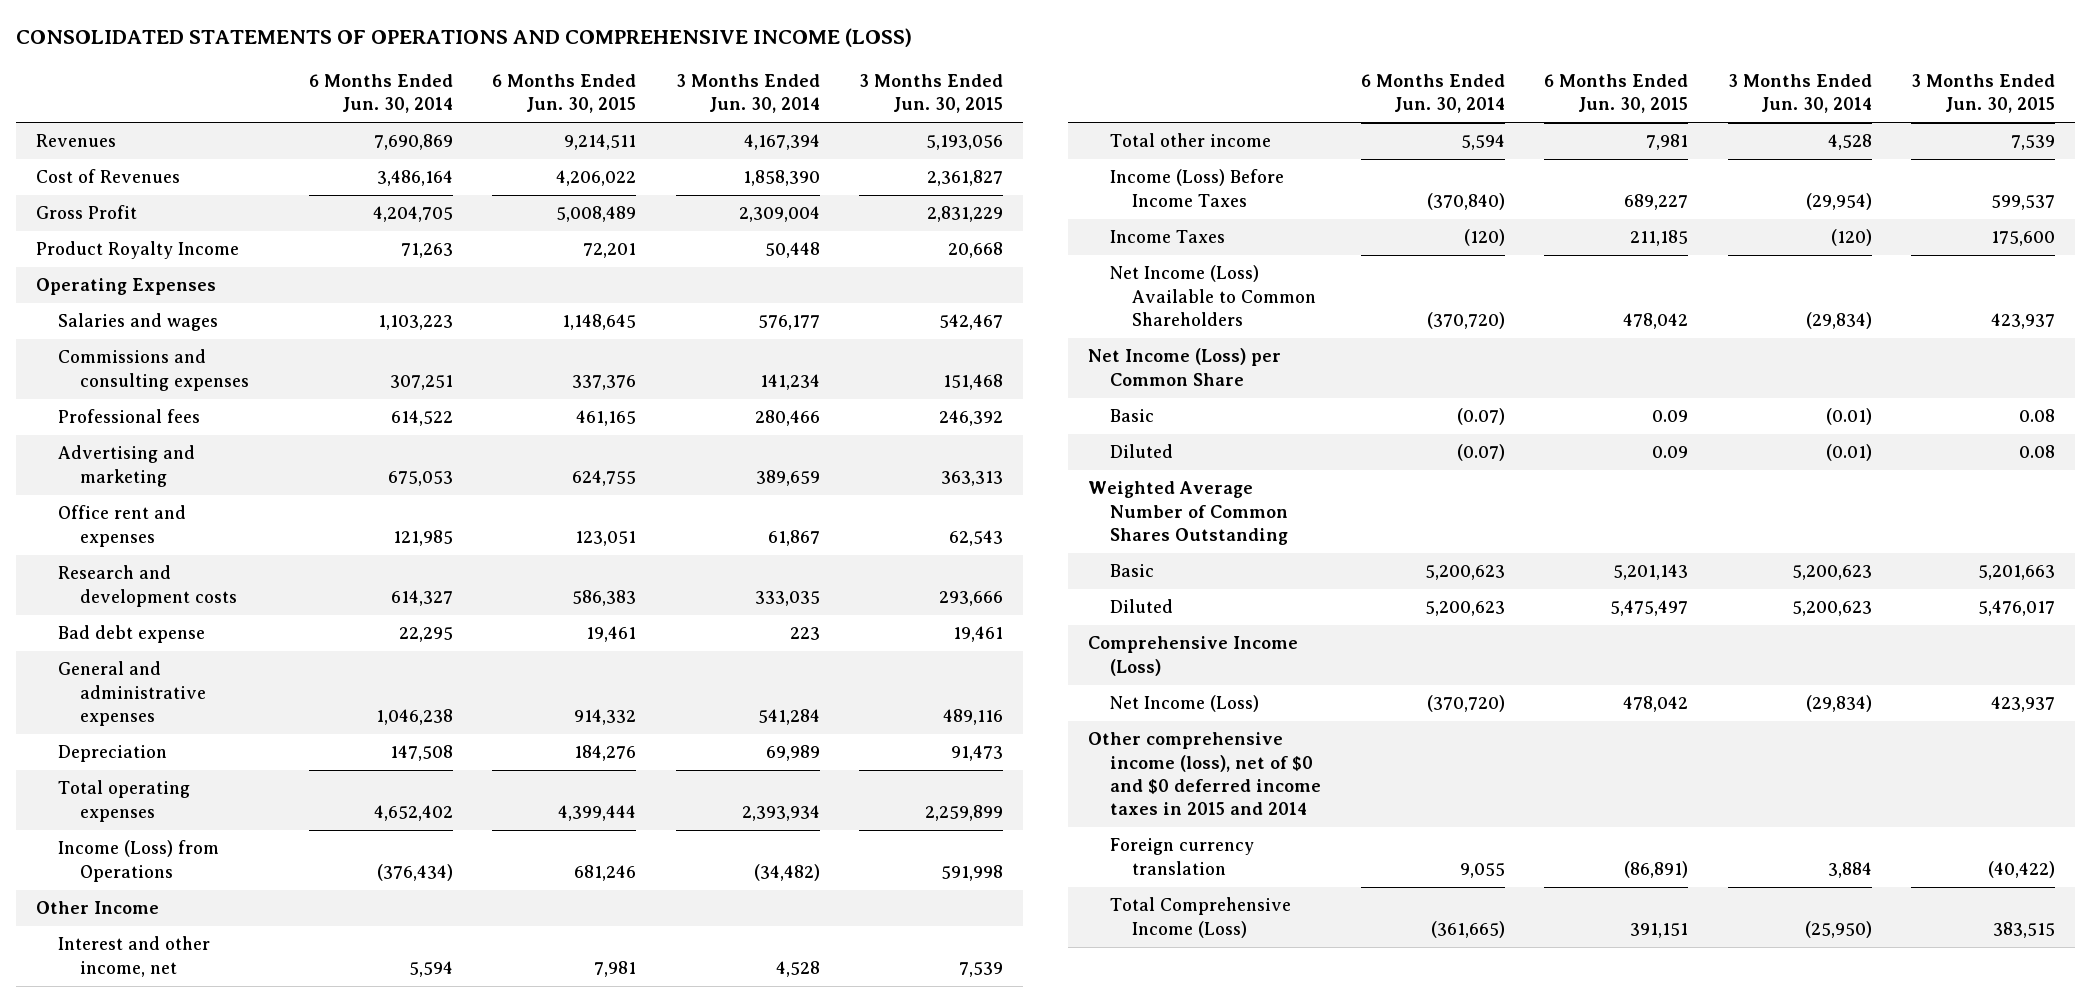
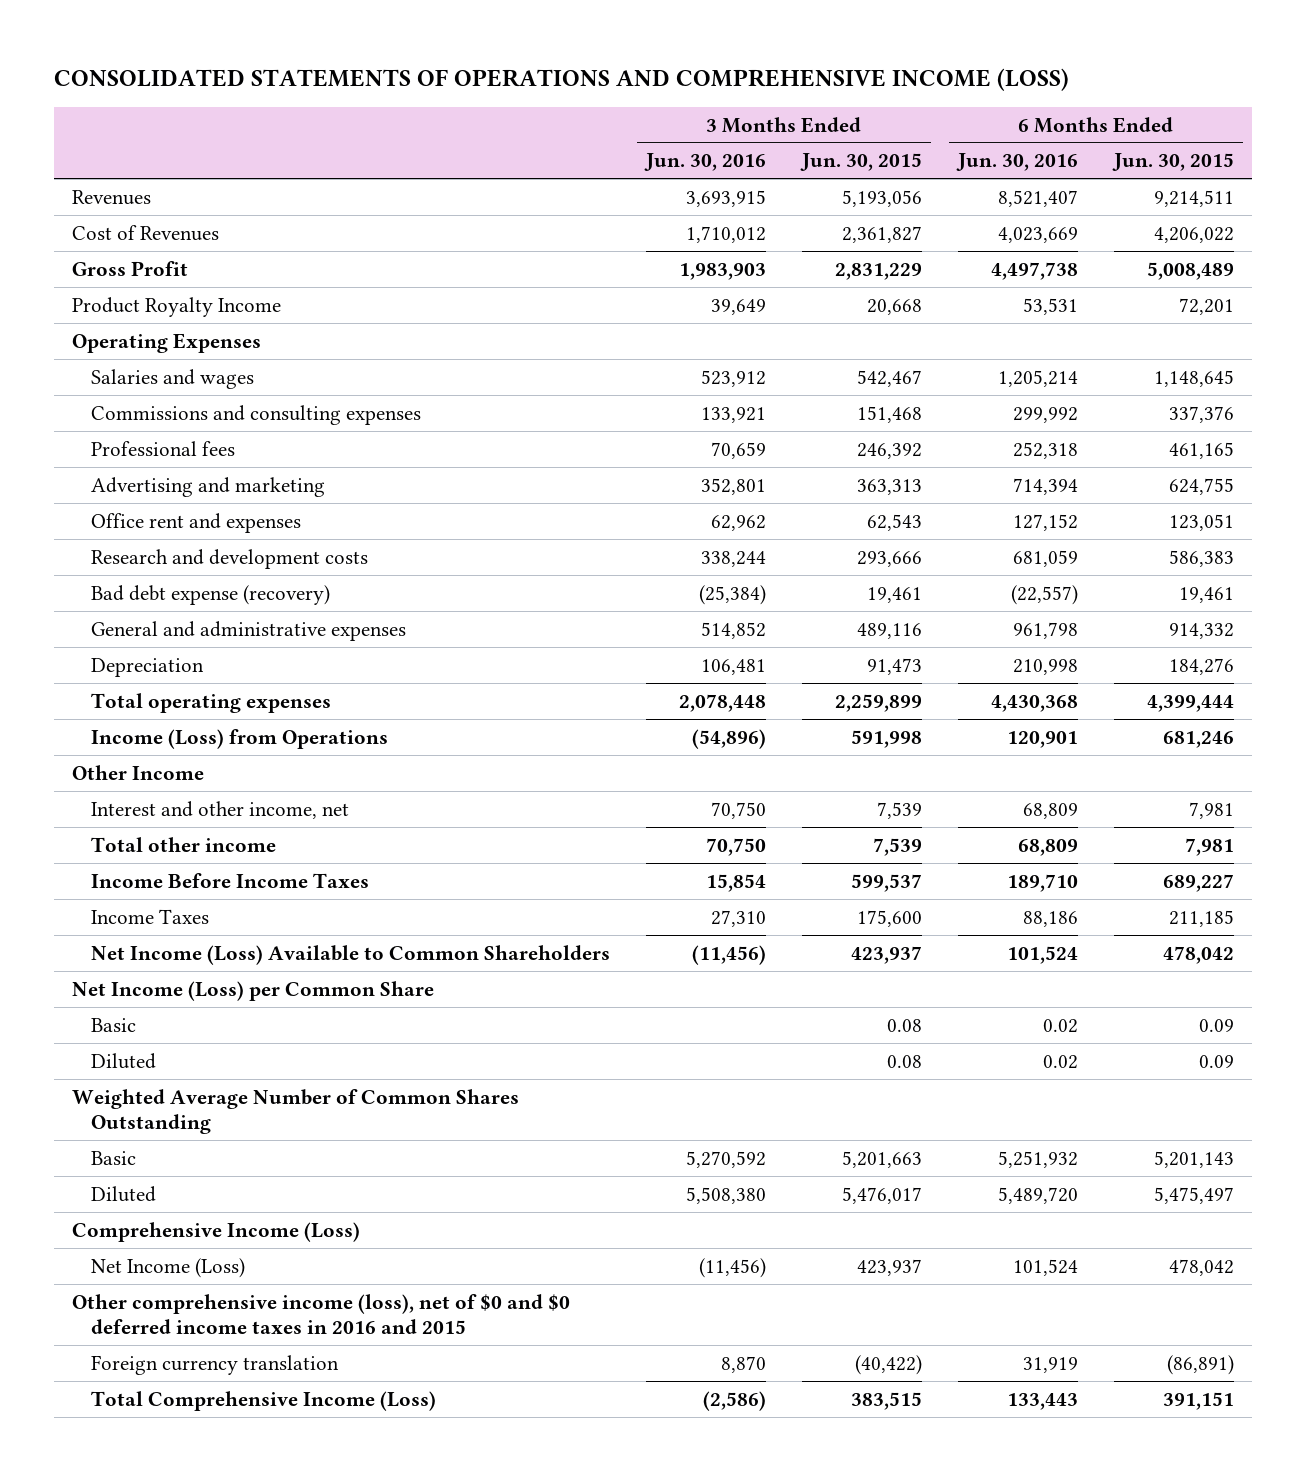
- | 6 Months Ended Jun. 30, 2014 | 6 Months Ended Jun. 30, 2015 | 3 Months Ended Jun. 30, 2014 | 3 Months Ended Jun. 30, 2015
+ | 3 Months Ended Jun. 30, 2016 | 3 Months Ended Jun. 30, 2015 | 6 Months Ended Jun. 30, 2016 | 6 Months Ended Jun. 30, 2015
- Bad debt expense | 22,295 | 19,461 | 223 | 19,461
+ Bad debt expense (recovery) | (25,384) | 19,461 | (22,557) | 19,461
- Income (Loss) Before Income Taxes | (370,840) | 689,227 | (29,954) | 599,537
+ Income Before Income Taxes | 15,854 | 599,537 | 189,710 | 689,227
- Other comprehensive income (loss), net of $0 and $0 deferred income taxes in 2015 and 2014
+ Other comprehensive income (loss), net of $0 and $0 deferred income taxes in 2016 and 2015

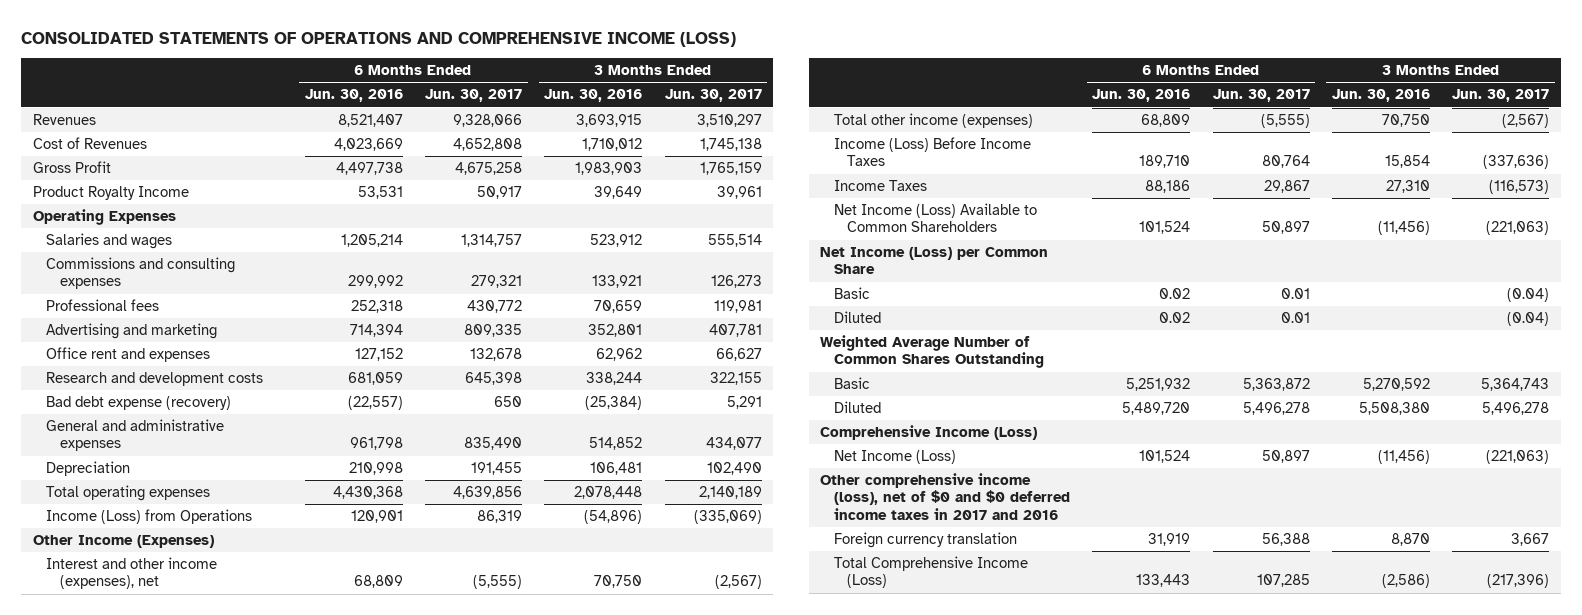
- | 3 Months Ended Jun. 30, 2016 | 3 Months Ended Jun. 30, 2015 | 6 Months Ended Jun. 30, 2016 | 6 Months Ended Jun. 30, 2015
+ | 6 Months Ended Jun. 30, 2016 | 6 Months Ended Jun. 30, 2017 | 3 Months Ended Jun. 30, 2016 | 3 Months Ended Jun. 30, 2017
- Other Income
- Interest and other income, net | 70,750 | 7,539 | 68,809 | 7,981
- Total other income | 70,750 | 7,539 | 68,809 | 7,981
- Income Before Income Taxes | 15,854 | 599,537 | 189,710 | 689,227
+ Other Income (Expenses)
+ Interest and other income (expenses), net | 68,809 | (5,555) | 70,750 | (2,567)
+ Total other income (expenses) | 68,809 | (5,555) | 70,750 | (2,567)
+ Income (Loss) Before Income Taxes | 189,710 | 80,764 | 15,854 | (337,636)
- Other comprehensive income (loss), net of $0 and $0 deferred income taxes in 2016 and 2015
+ Other comprehensive income (loss), net of $0 and $0 deferred income taxes in 2017 and 2016

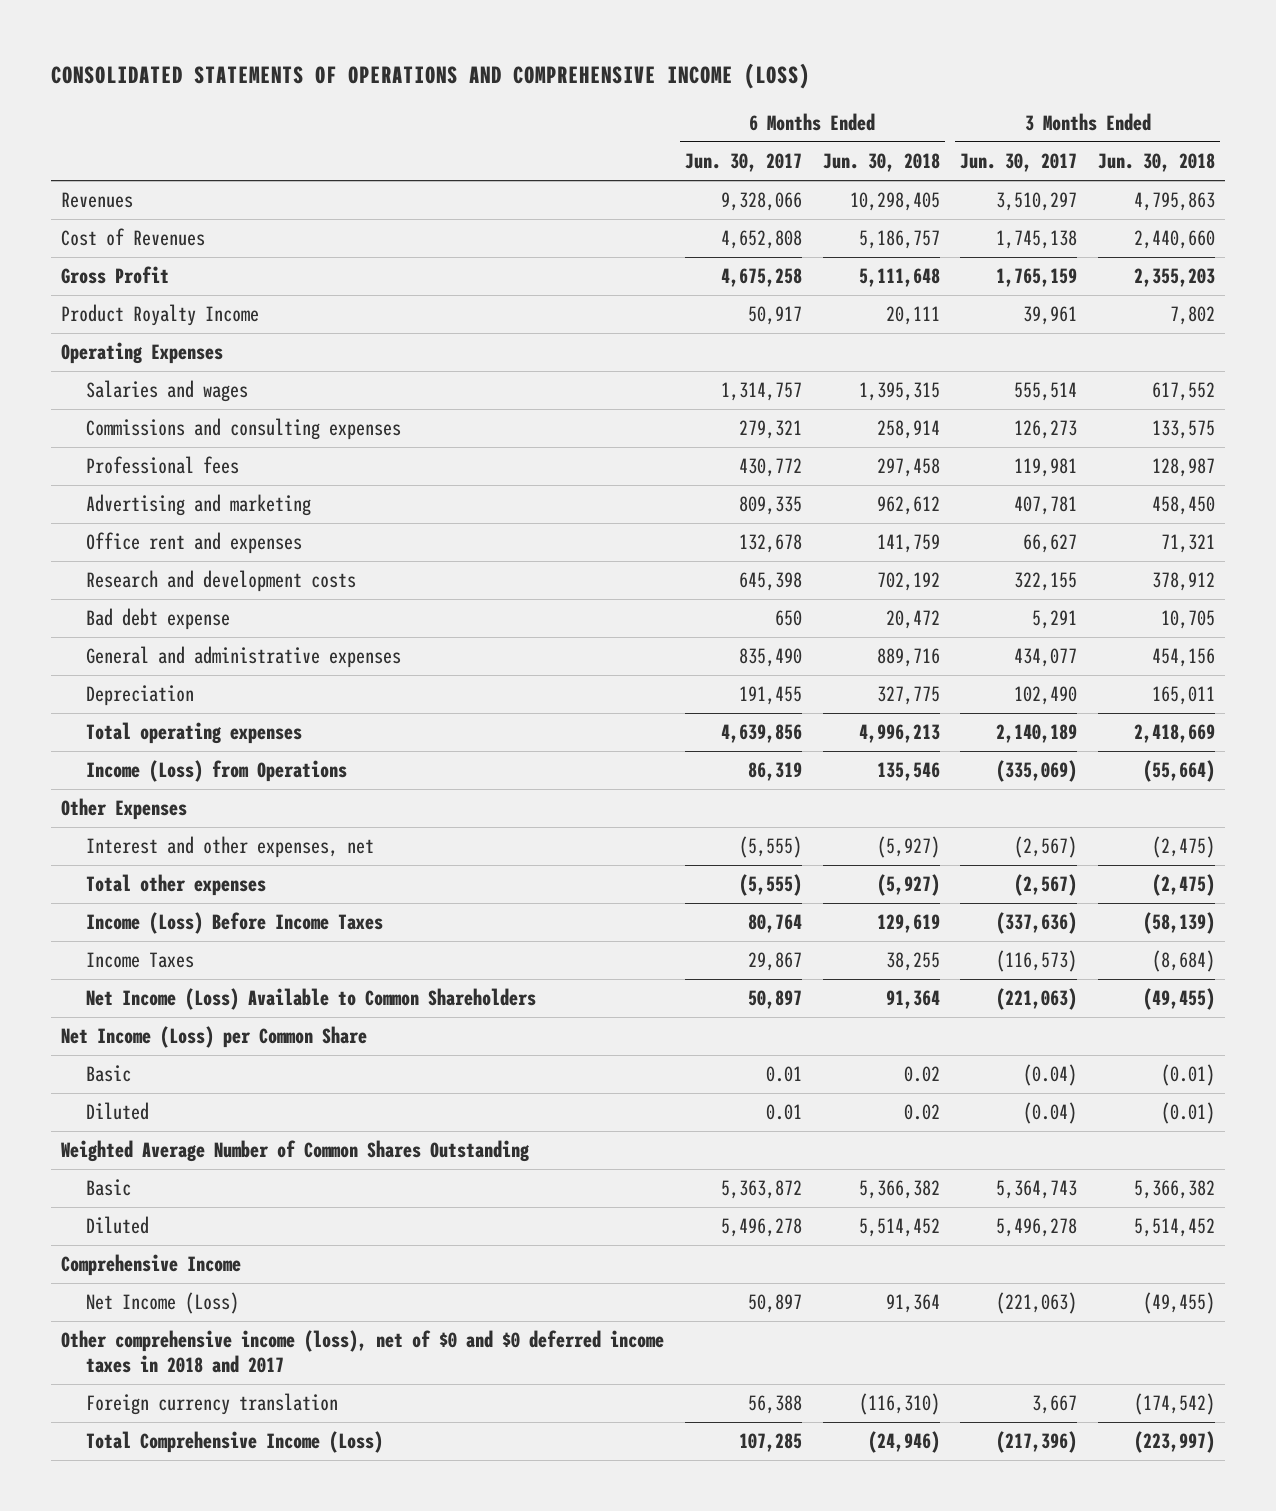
- | 6 Months Ended Jun. 30, 2016 | 6 Months Ended Jun. 30, 2017 | 3 Months Ended Jun. 30, 2016 | 3 Months Ended Jun. 30, 2017
+ | 6 Months Ended Jun. 30, 2017 | 6 Months Ended Jun. 30, 2018 | 3 Months Ended Jun. 30, 2017 | 3 Months Ended Jun. 30, 2018
- Bad debt expense (recovery) | (22,557) | 650 | (25,384) | 5,291
+ Bad debt expense | 650 | 20,472 | 5,291 | 10,705
- Other Income (Expenses)
- Interest and other income (expenses), net | 68,809 | (5,555) | 70,750 | (2,567)
- Total other income (expenses) | 68,809 | (5,555) | 70,750 | (2,567)
+ Other Expenses
+ Interest and other expenses, net | (5,555) | (5,927) | (2,567) | (2,475)
+ Total other expenses | (5,555) | (5,927) | (2,567) | (2,475)
- Comprehensive Income (Loss)
+ Comprehensive Income
- Other comprehensive income (loss), net of $0 and $0 deferred income taxes in 2017 and 2016
+ Other comprehensive income (loss), net of $0 and $0 deferred income taxes in 2018 and 2017

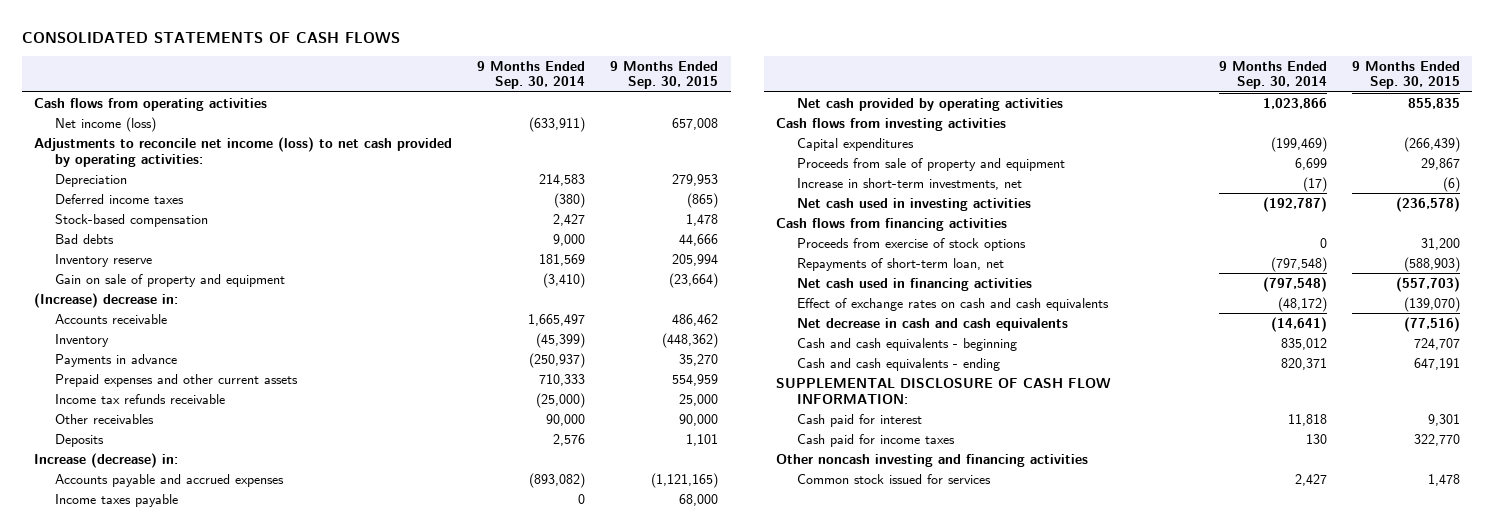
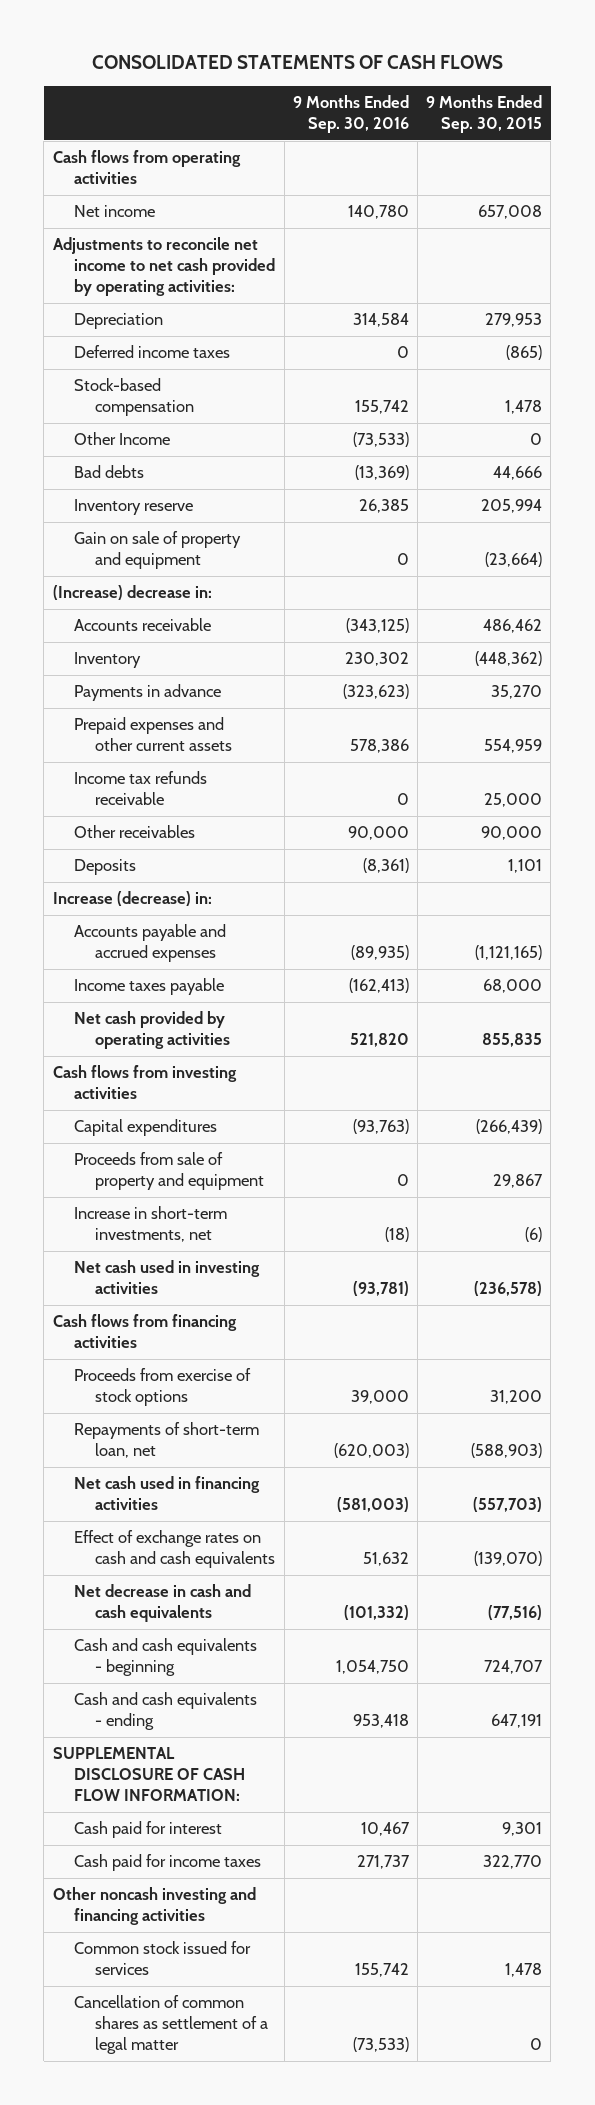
- | 9 Months Ended Sep. 30, 2014 | 9 Months Ended Sep. 30, 2015
+ | 9 Months Ended Sep. 30, 2016 | 9 Months Ended Sep. 30, 2015
- Net income (loss) | (633,911) | 657,008
- Adjustments to reconcile net income (loss) to net cash provided by operating activities:
+ Net income | 140,780 | 657,008
+ Adjustments to reconcile net income to net cash provided by operating activities:
+ Other Income | (73,533) | 0
+ Cancellation of common shares as settlement of a legal matter | (73,533) | 0

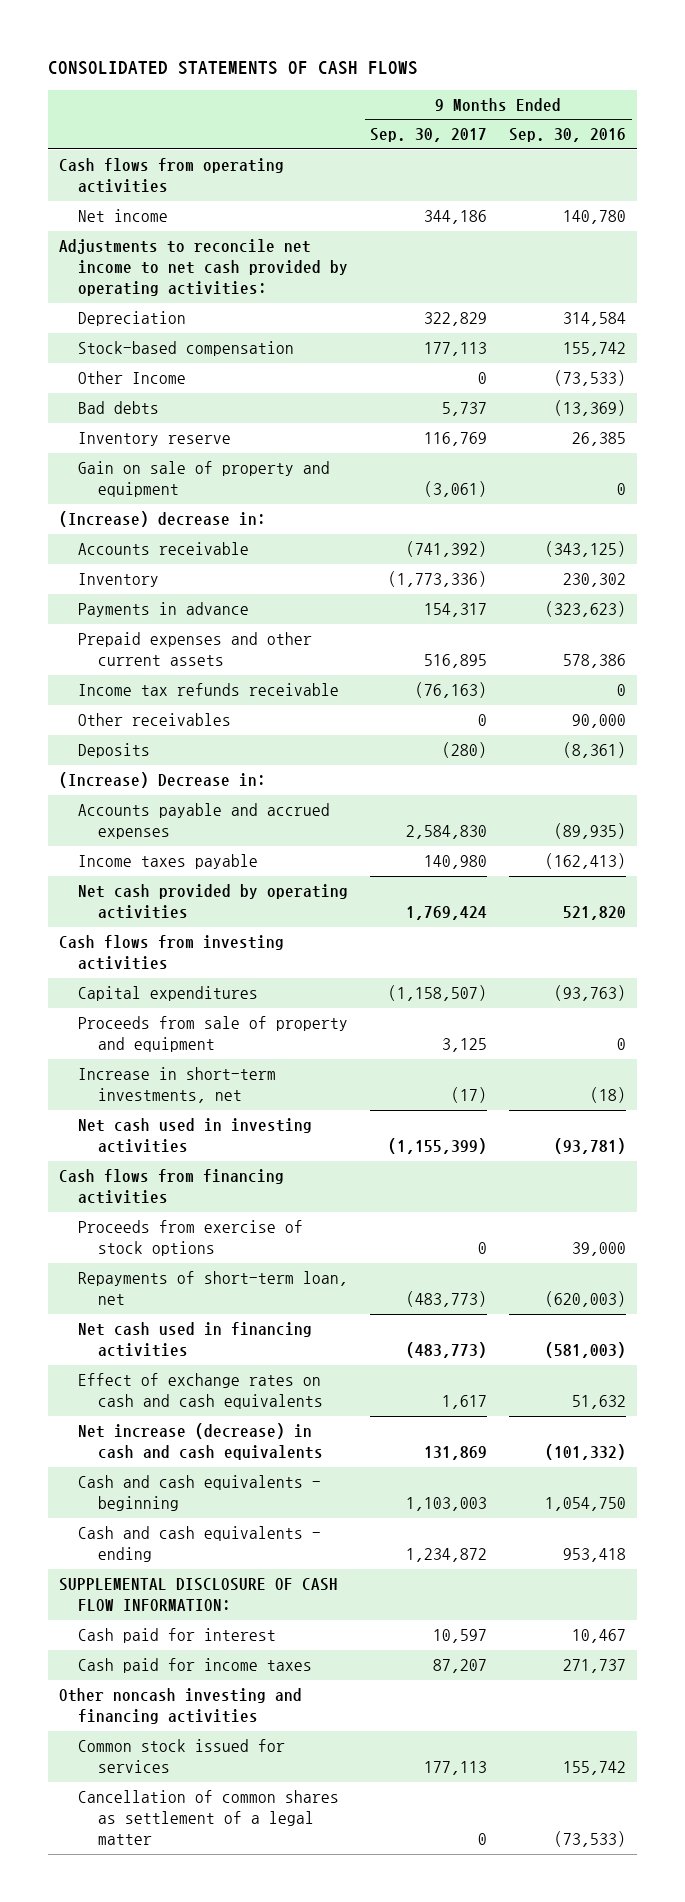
- | 9 Months Ended Sep. 30, 2016 | 9 Months Ended Sep. 30, 2015
+ | 9 Months Ended Sep. 30, 2017 | 9 Months Ended Sep. 30, 2016
- Deferred income taxes | 0 | (865)
- Increase (decrease) in:
+ (Increase) Decrease in:
- Net decrease in cash and cash equivalents | (101,332) | (77,516)
+ Net increase (decrease) in cash and cash equivalents | 131,869 | (101,332)

